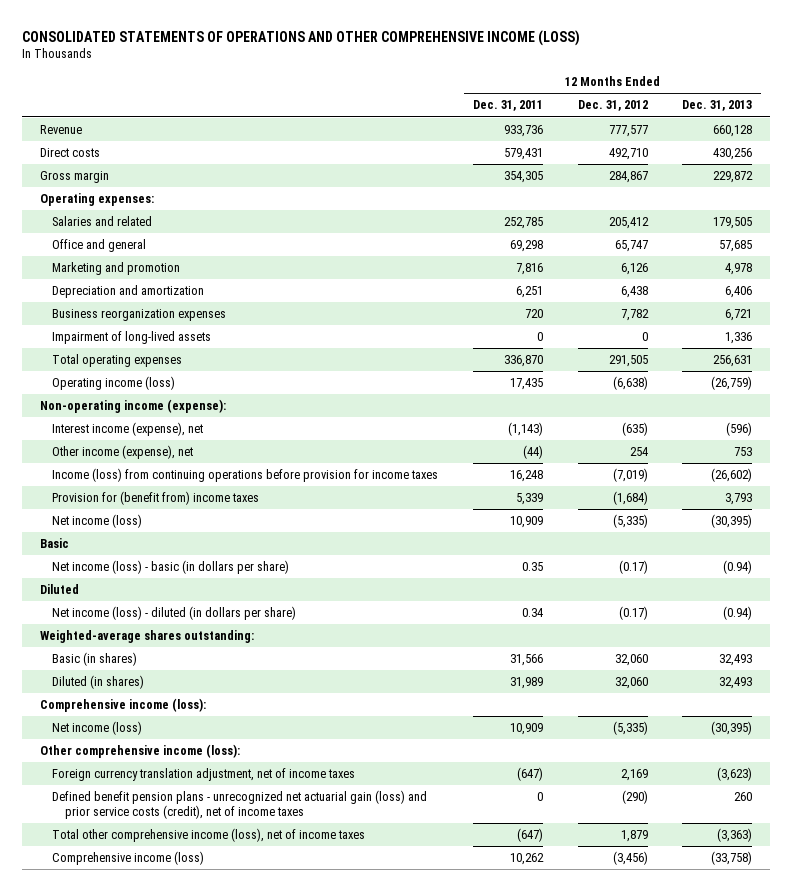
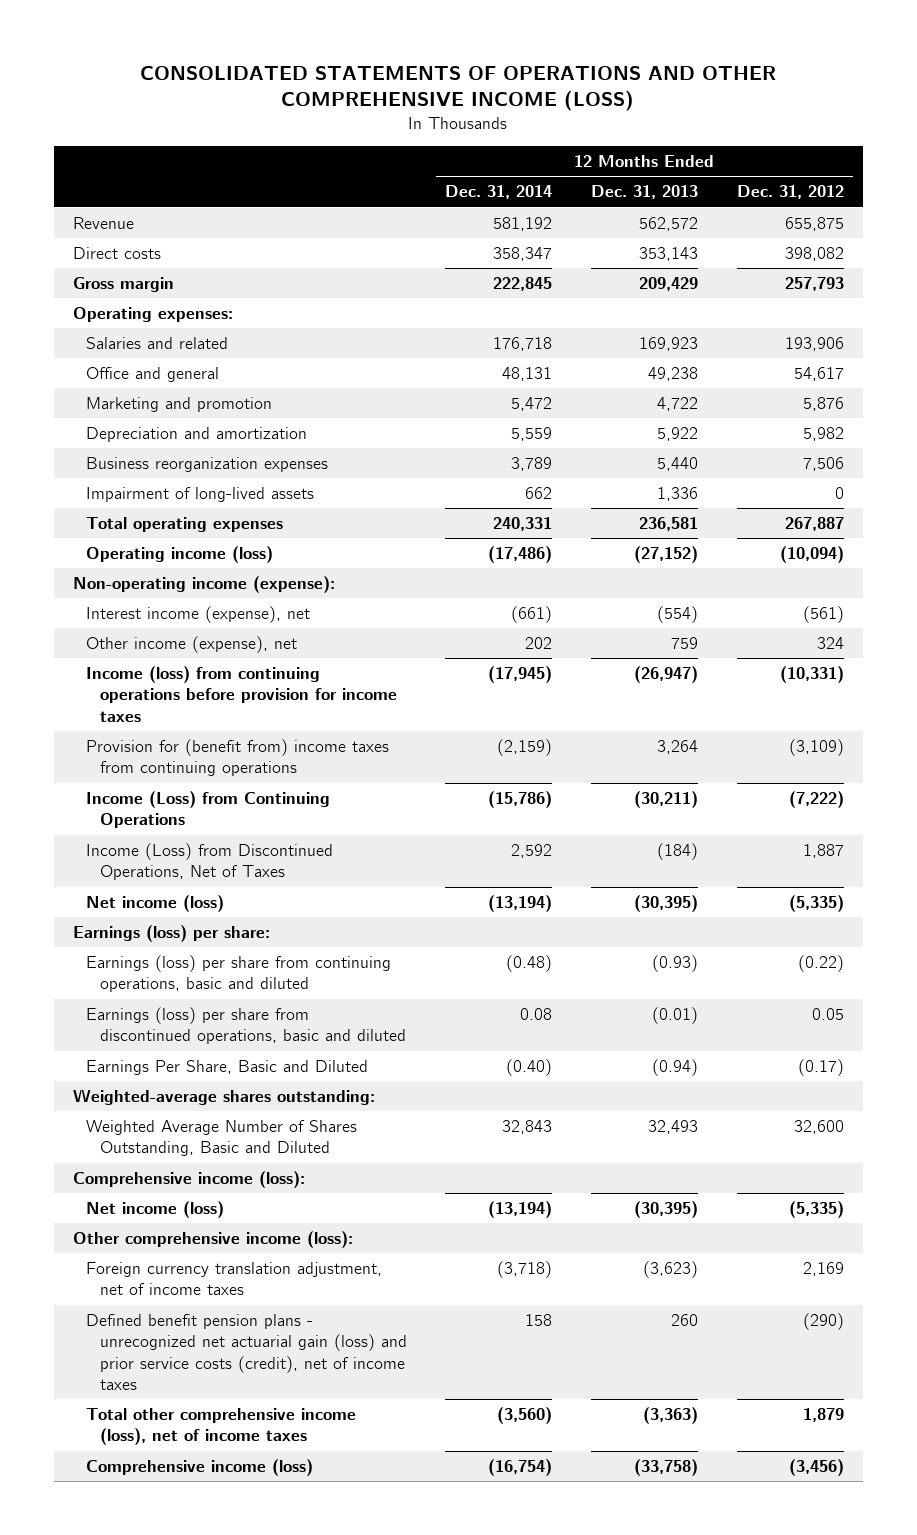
- | 12 Months Ended Dec. 31, 2011 | 12 Months Ended Dec. 31, 2012 | 12 Months Ended Dec. 31, 2013
+ | 12 Months Ended Dec. 31, 2014 | 12 Months Ended Dec. 31, 2013 | 12 Months Ended Dec. 31, 2012
- Revenue | 933,736 | 777,577 | 660,128
- Direct costs | 579,431 | 492,710 | 430,256
- Gross margin | 354,305 | 284,867 | 229,872
+ Revenue | 581,192 | 562,572 | 655,875
+ Direct costs | 358,347 | 353,143 | 398,082
+ Gross margin | 222,845 | 209,429 | 257,793
- Salaries and related | 252,785 | 205,412 | 179,505
- Office and general | 69,298 | 65,747 | 57,685
- Marketing and promotion | 7,816 | 6,126 | 4,978
- Depreciation and amortization | 6,251 | 6,438 | 6,406
- Business reorganization expenses | 720 | 7,782 | 6,721
+ Salaries and related | 176,718 | 169,923 | 193,906
+ Office and general | 48,131 | 49,238 | 54,617
+ Marketing and promotion | 5,472 | 4,722 | 5,876
+ Depreciation and amortization | 5,559 | 5,922 | 5,982
+ Business reorganization expenses | 3,789 | 5,440 | 7,506
- Total operating expenses | 336,870 | 291,505 | 256,631
- Operating income (loss) | 17,435 | (6,638) | (26,759)
+ Total operating expenses | 240,331 | 236,581 | 267,887
+ Operating income (loss) | (17,486) | (27,152) | (10,094)
- Interest income (expense), net | (1,143) | (635) | (596)
- Other income (expense), net | (44) | 254 | 753
- Income (loss) from continuing operations before provision for income taxes | 16,248 | (7,019) | (26,602)
- Provision for (benefit from) income taxes | 5,339 | (1,684) | 3,793
+ Interest income (expense), net | (661) | (554) | (561)
+ Other income (expense), net | 202 | 759 | 324
+ Income (loss) from continuing operations before provision for income taxes | (17,945) | (26,947) | (10,331)
+ Provision for (benefit from) income taxes from continuing operations | (2,159) | 3,264 | (3,109)
+ Income (Loss) from Continuing Operations | (15,786) | (30,211) | (7,222)
+ Income (Loss) from Discontinued Operations, Net of Taxes | 2,592 | (184) | 1,887
- Basic
- Net income (loss) - basic (in dollars per share) | 0.35 | (0.17) | (0.94)
- Diluted
- Net income (loss) - diluted (in dollars per share) | 0.34 | (0.17) | (0.94)
+ Earnings (loss) per share:
+ Earnings (loss) per share from continuing operations, basic and diluted | (0.48) | (0.93) | (0.22)
+ Earnings (loss) per share from discontinued operations, basic and diluted | 0.08 | (0.01) | 0.05
+ Earnings Per Share, Basic and Diluted | (0.40) | (0.94) | (0.17)
- Basic (in shares) | 31,566 | 32,060 | 32,493
- Diluted (in shares) | 31,989 | 32,060 | 32,493
+ Weighted Average Number of Shares Outstanding, Basic and Diluted | 32,843 | 32,493 | 32,600

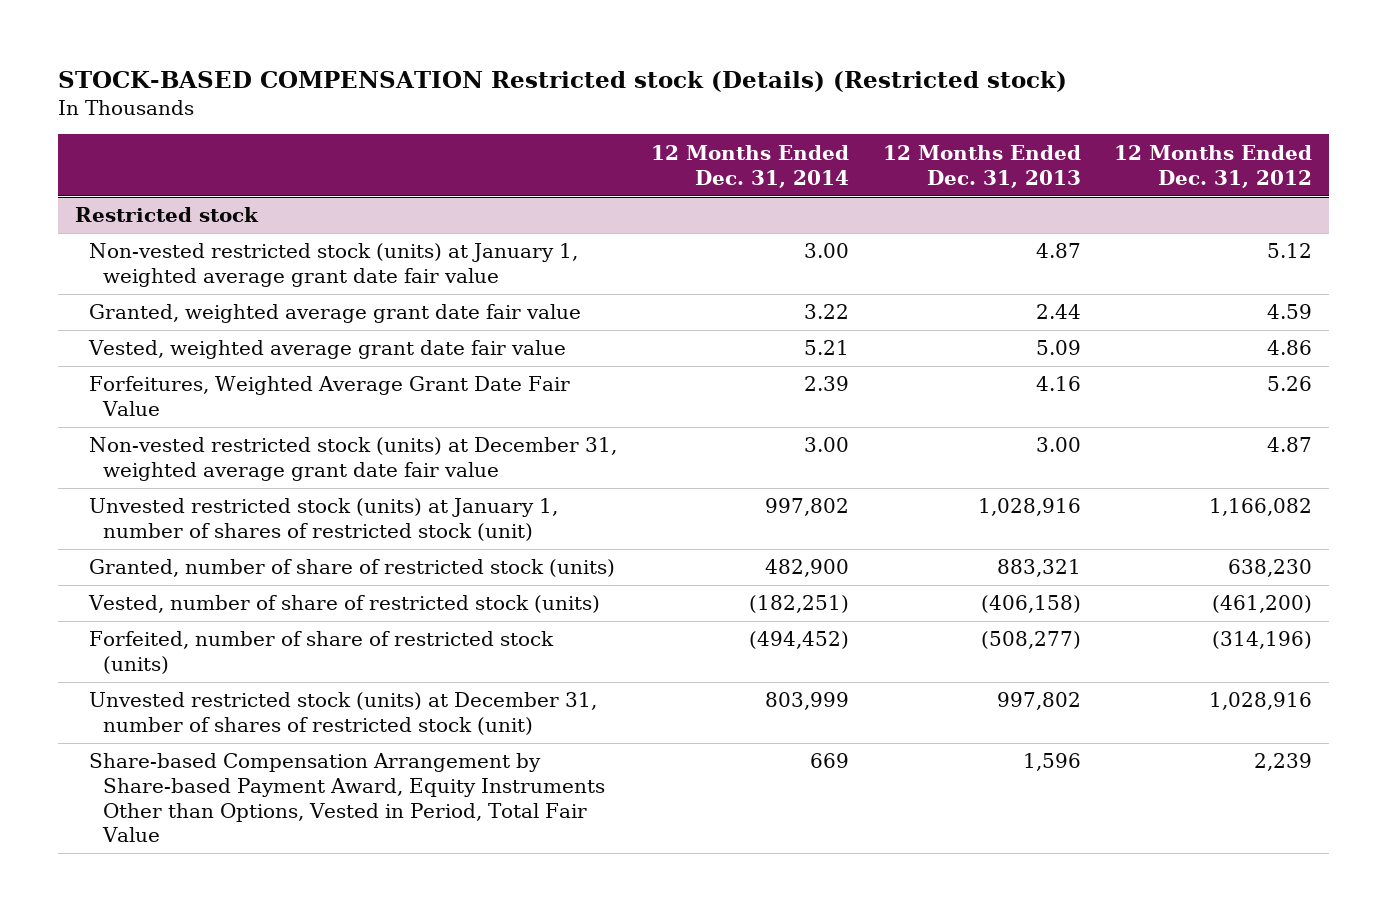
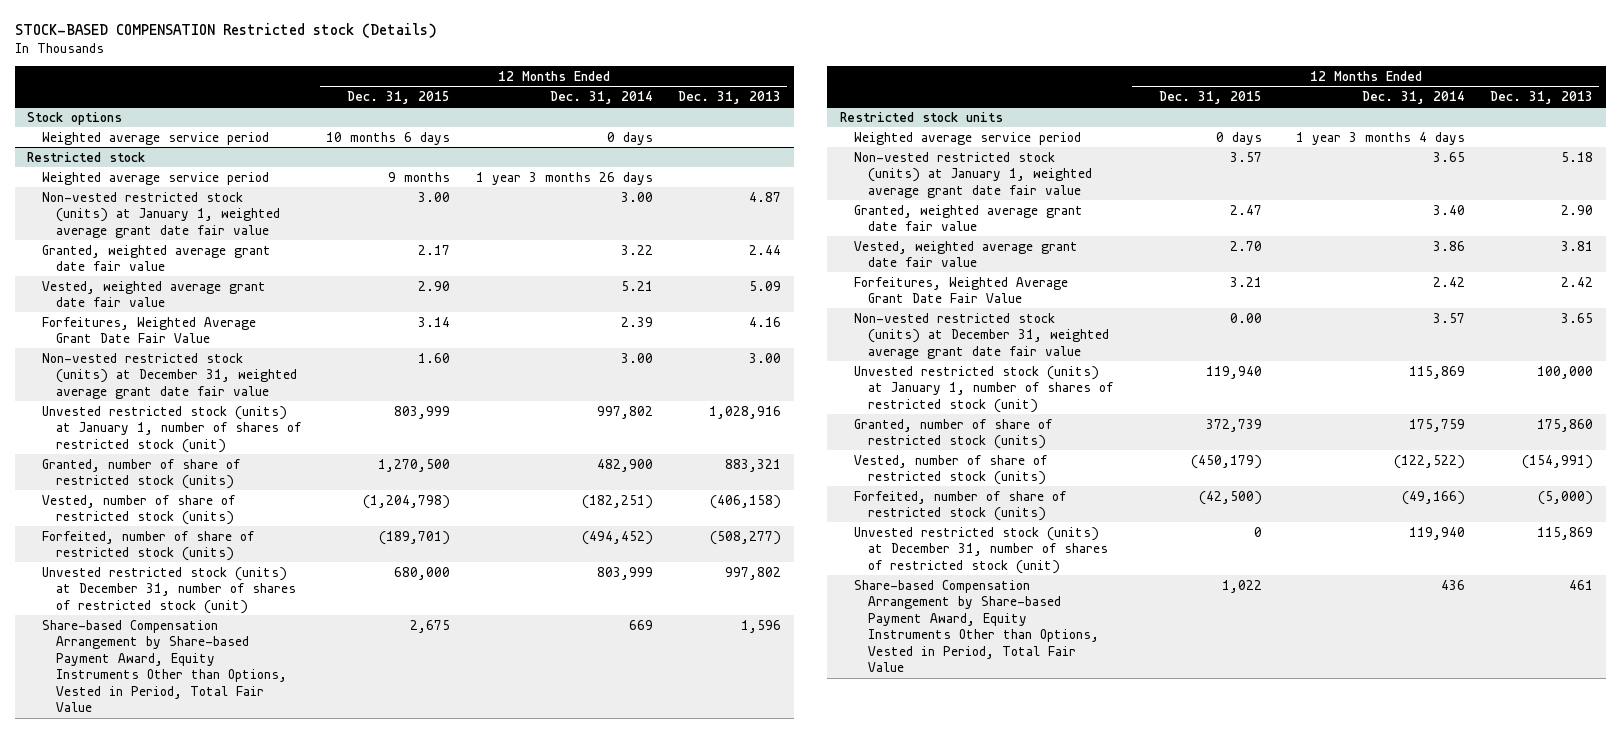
- STOCK-BASED COMPENSATION Restricted stock (Details) (Restricted stock)
+ STOCK-BASED COMPENSATION Restricted stock (Details)
- | 12 Months Ended Dec. 31, 2014 | 12 Months Ended Dec. 31, 2013 | 12 Months Ended Dec. 31, 2012
+ | 12 Months Ended Dec. 31, 2015 | 12 Months Ended Dec. 31, 2014 | 12 Months Ended Dec. 31, 2013
+ Stock options
+ Weighted average service period | 10 months 6 days | 0 days |
@ Restricted stock
+ Weighted average service period | 9 months | 1 year 3 months 26 days |
+ Restricted stock units
+ Weighted average service period | 0 days | 1 year 3 months 4 days |
+ Non-vested restricted stock (units) at January 1, weighted average grant date fair value | 3.57 | 3.65 | 5.18
+ Granted, weighted average grant date fair value | 2.47 | 3.40 | 2.90
+ Vested, weighted average grant date fair value | 2.70 | 3.86 | 3.81
+ Forfeitures, Weighted Average Grant Date Fair Value | 3.21 | 2.42 | 2.42
+ Non-vested restricted stock (units) at December 31, weighted average grant date fair value | 0.00 | 3.57 | 3.65
+ Unvested restricted stock (units) at January 1, number of shares of restricted stock (unit) | 119,940 | 115,869 | 100,000
+ Granted, number of share of restricted stock (units) | 372,739 | 175,759 | 175,860
+ Vested, number of share of restricted stock (units) | (450,179) | (122,522) | (154,991)
+ Forfeited, number of share of restricted stock (units) | (42,500) | (49,166) | (5,000)
+ Unvested restricted stock (units) at December 31, number of shares of restricted stock (unit) | 0 | 119,940 | 115,869
+ Share-based Compensation Arrangement by Share-based Payment Award, Equity Instruments Other than Options, Vested in Period, Total Fair Value | 1,022 | 436 | 461

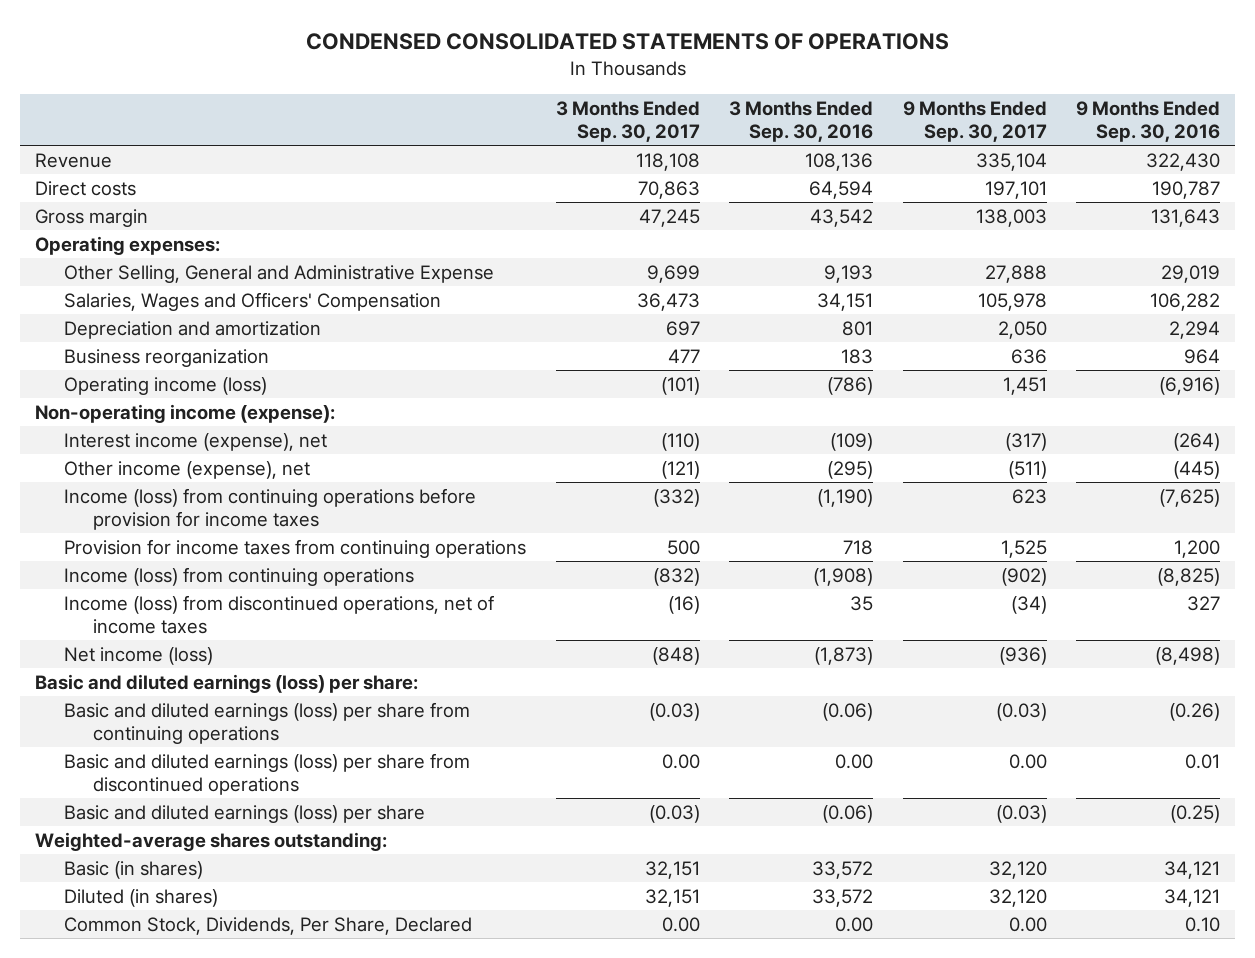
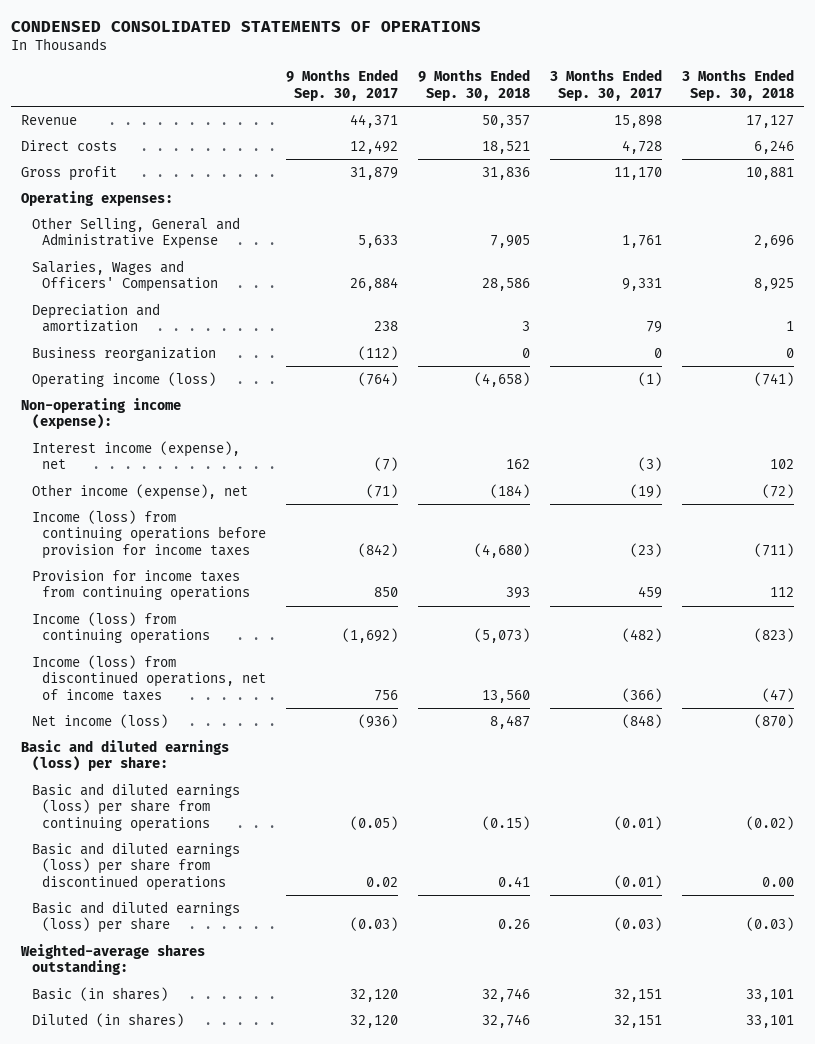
- | 3 Months Ended Sep. 30, 2017 | 3 Months Ended Sep. 30, 2016 | 9 Months Ended Sep. 30, 2017 | 9 Months Ended Sep. 30, 2016
+ | 9 Months Ended Sep. 30, 2017 | 9 Months Ended Sep. 30, 2018 | 3 Months Ended Sep. 30, 2017 | 3 Months Ended Sep. 30, 2018
- Revenue | 118,108 | 108,136 | 335,104 | 322,430
- Direct costs | 70,863 | 64,594 | 197,101 | 190,787
- Gross margin | 47,245 | 43,542 | 138,003 | 131,643
+ Revenue | 44,371 | 50,357 | 15,898 | 17,127
+ Direct costs | 12,492 | 18,521 | 4,728 | 6,246
+ Gross profit | 31,879 | 31,836 | 11,170 | 10,881
- Other Selling, General and Administrative Expense | 9,699 | 9,193 | 27,888 | 29,019
- Salaries, Wages and Officers' Compensation | 36,473 | 34,151 | 105,978 | 106,282
- Depreciation and amortization | 697 | 801 | 2,050 | 2,294
- Business reorganization | 477 | 183 | 636 | 964
- Operating income (loss) | (101) | (786) | 1,451 | (6,916)
+ Other Selling, General and Administrative Expense | 5,633 | 7,905 | 1,761 | 2,696
+ Salaries, Wages and Officers' Compensation | 26,884 | 28,586 | 9,331 | 8,925
+ Depreciation and amortization | 238 | 3 | 79 | 1
+ Business reorganization | (112) | 0 | 0 | 0
+ Operating income (loss) | (764) | (4,658) | (1) | (741)
- Interest income (expense), net | (110) | (109) | (317) | (264)
- Other income (expense), net | (121) | (295) | (511) | (445)
- Income (loss) from continuing operations before provision for income taxes | (332) | (1,190) | 623 | (7,625)
- Provision for income taxes from continuing operations | 500 | 718 | 1,525 | 1,200
- Income (loss) from continuing operations | (832) | (1,908) | (902) | (8,825)
- Income (loss) from discontinued operations, net of income taxes | (16) | 35 | (34) | 327
+ Interest income (expense), net | (7) | 162 | (3) | 102
+ Other income (expense), net | (71) | (184) | (19) | (72)
+ Income (loss) from continuing operations before provision for income taxes | (842) | (4,680) | (23) | (711)
+ Provision for income taxes from continuing operations | 850 | 393 | 459 | 112
+ Income (loss) from continuing operations | (1,692) | (5,073) | (482) | (823)
+ Income (loss) from discontinued operations, net of income taxes | 756 | 13,560 | (366) | (47)
- Basic and diluted earnings (loss) per share from continuing operations | (0.03) | (0.06) | (0.03) | (0.26)
- Basic and diluted earnings (loss) per share from discontinued operations | 0.00 | 0.00 | 0.00 | 0.01
+ Basic and diluted earnings (loss) per share from continuing operations | (0.05) | (0.15) | (0.01) | (0.02)
+ Basic and diluted earnings (loss) per share from discontinued operations | 0.02 | 0.41 | (0.01) | 0.00
- Common Stock, Dividends, Per Share, Declared | 0.00 | 0.00 | 0.00 | 0.10

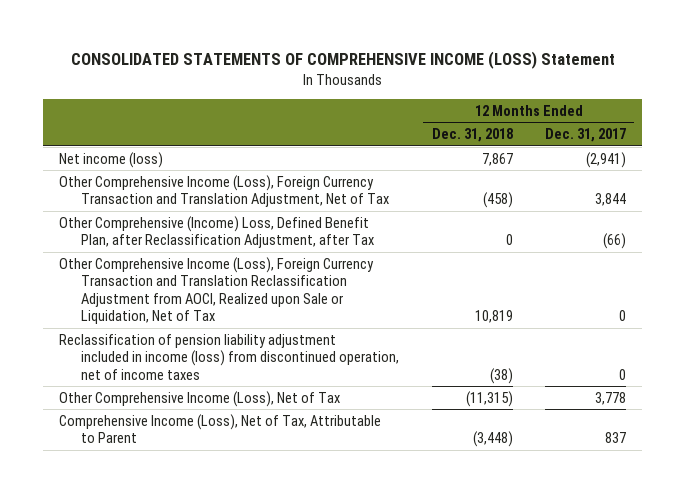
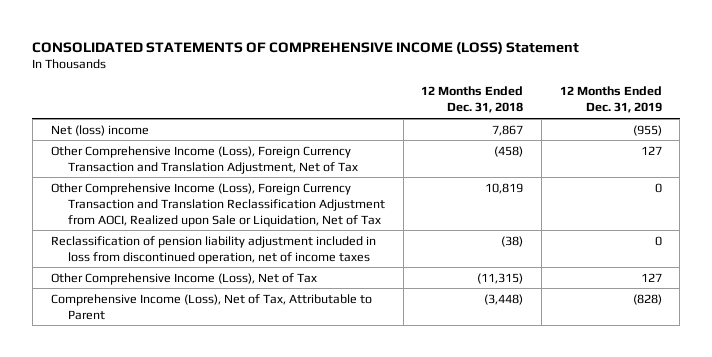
- | 12 Months Ended Dec. 31, 2018 | 12 Months Ended Dec. 31, 2017
+ | 12 Months Ended Dec. 31, 2018 | 12 Months Ended Dec. 31, 2019
- Net income (loss) | 7,867 | (2,941)
+ Net (loss) income | 7,867 | (955)
- Other Comprehensive (Income) Loss, Defined Benefit Plan, after Reclassification Adjustment, after Tax | 0 | (66)
- Reclassification of pension liability adjustment included in income (loss) from discontinued operation, net of income taxes | (38) | 0
+ Reclassification of pension liability adjustment included in loss from discontinued operation, net of income taxes | (38) | 0

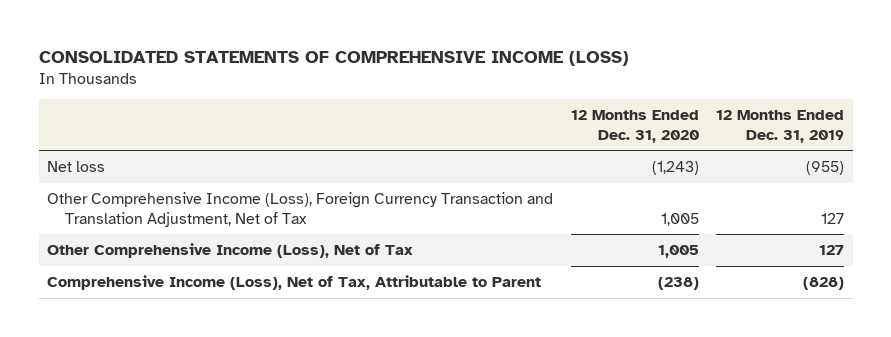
- CONSOLIDATED STATEMENTS OF COMPREHENSIVE INCOME (LOSS) Statement
+ CONSOLIDATED STATEMENTS OF COMPREHENSIVE INCOME (LOSS)
- | 12 Months Ended Dec. 31, 2018 | 12 Months Ended Dec. 31, 2019
+ | 12 Months Ended Dec. 31, 2020 | 12 Months Ended Dec. 31, 2019
- Net (loss) income | 7,867 | (955)
+ Net loss | (1,243) | (955)
- Other Comprehensive Income (Loss), Foreign Currency Transaction and Translation Reclassification Adjustment from AOCI, Realized upon Sale or Liquidation, Net of Tax | 10,819 | 0
- Reclassification of pension liability adjustment included in loss from discontinued operation, net of income taxes | (38) | 0

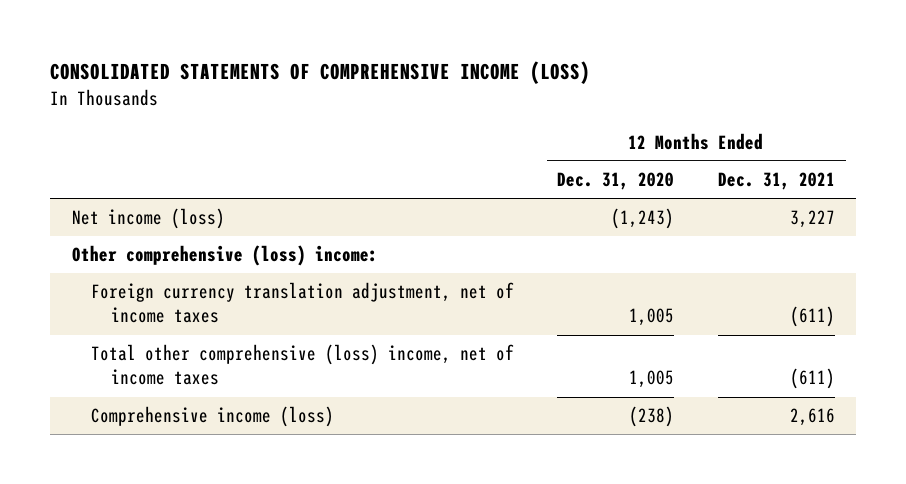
- | 12 Months Ended Dec. 31, 2020 | 12 Months Ended Dec. 31, 2019
+ | 12 Months Ended Dec. 31, 2020 | 12 Months Ended Dec. 31, 2021
- Net loss | (1,243) | (955)
- Other Comprehensive Income (Loss), Foreign Currency Transaction and Translation Adjustment, Net of Tax | 1,005 | 127
- Other Comprehensive Income (Loss), Net of Tax | 1,005 | 127
- Comprehensive Income (Loss), Net of Tax, Attributable to Parent | (238) | (828)
+ Net income (loss) | (1,243) | 3,227
+ Other comprehensive (loss) income:
+ Foreign currency translation adjustment, net of income taxes | 1,005 | (611)
+ Total other comprehensive (loss) income, net of income taxes | 1,005 | (611)
+ Comprehensive income (loss) | (238) | 2,616

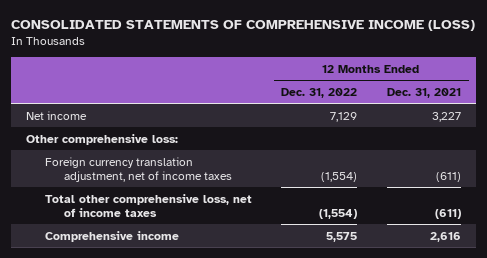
- | 12 Months Ended Dec. 31, 2020 | 12 Months Ended Dec. 31, 2021
+ | 12 Months Ended Dec. 31, 2022 | 12 Months Ended Dec. 31, 2021
- Net income (loss) | (1,243) | 3,227
- Other comprehensive (loss) income:
+ Net income | 7,129 | 3,227
+ Other comprehensive loss:
- Total other comprehensive (loss) income, net of income taxes | 1,005 | (611)
- Comprehensive income (loss) | (238) | 2,616
+ Total other comprehensive loss, net of income taxes | (1,554) | (611)
+ Comprehensive income | 5,575 | 2,616

